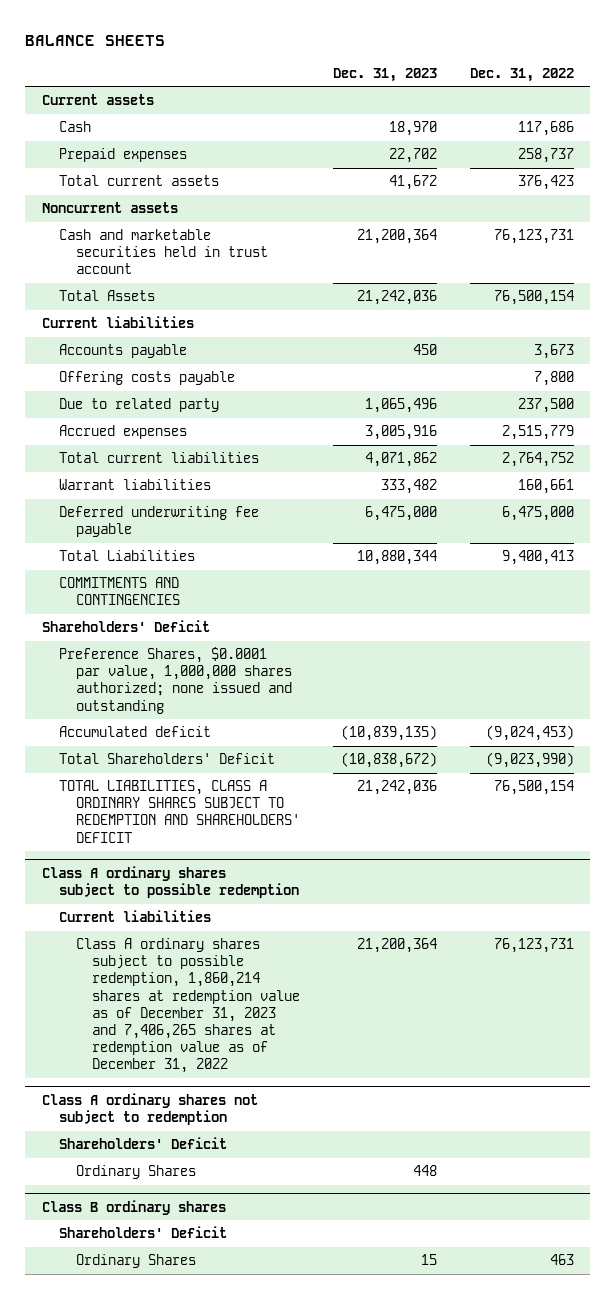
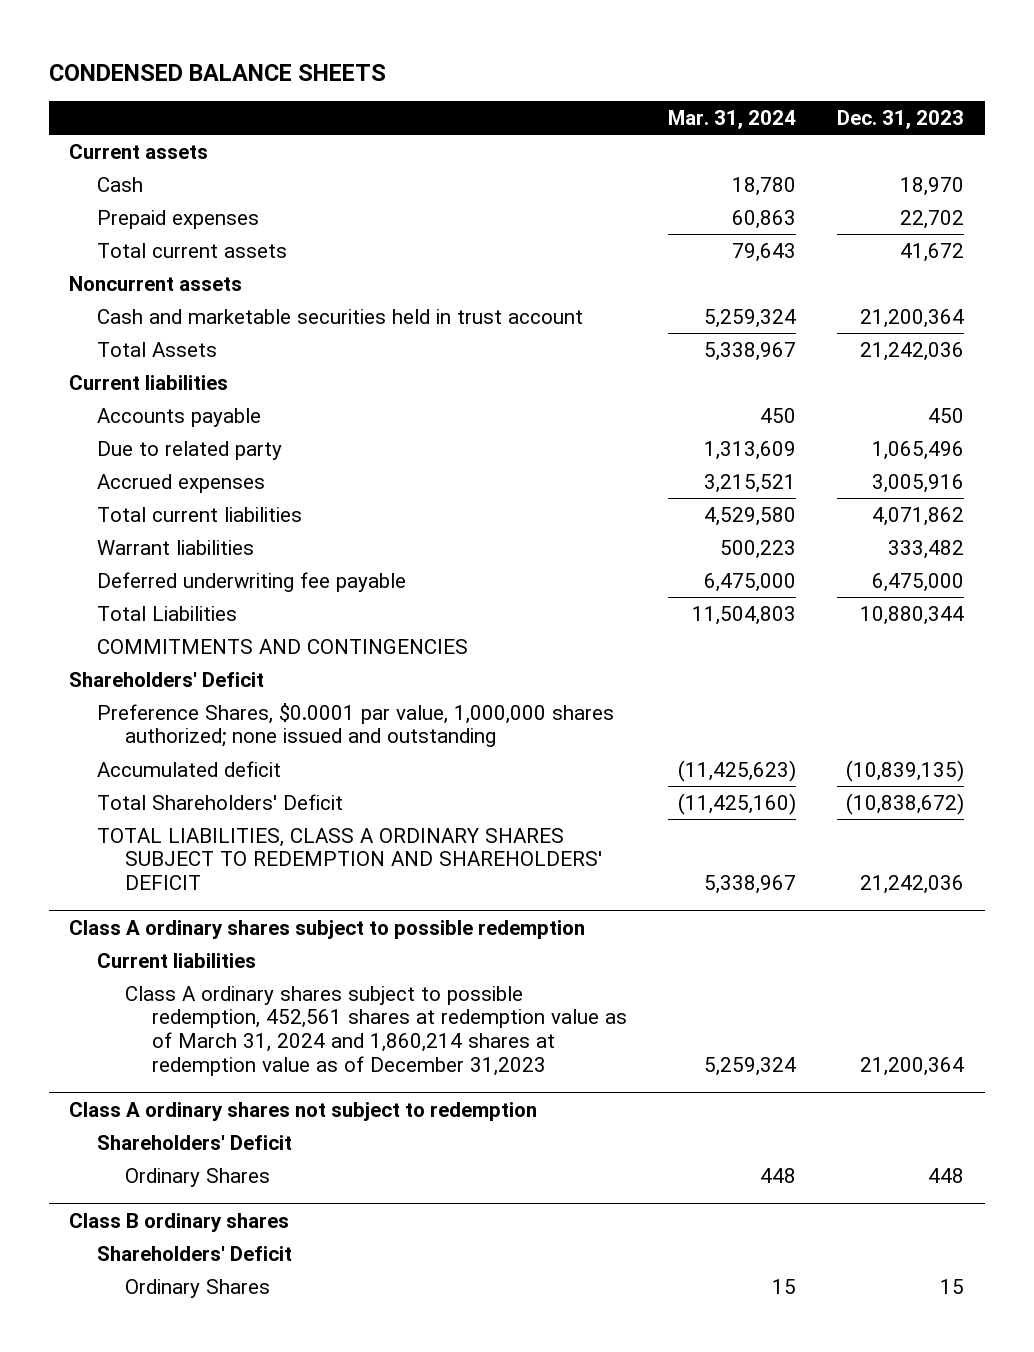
- BALANCE SHEETS
+ CONDENSED BALANCE SHEETS
- | Dec. 31, 2023 | Dec. 31, 2022
+ | Mar. 31, 2024 | Dec. 31, 2023
- Offering costs payable | | 7,800
@ Class A ordinary shares subject to possible redemption
- Class A ordinary shares subject to possible redemption, 1,860,214 shares at redemption value as of December 31, 2023 and 7,406,265 shares at redemption value as of December 31, 2022 | 21,200,364 | 76,123,731
+ Class A ordinary shares subject to possible redemption, 452,561 shares at redemption value as of March 31, 2024 and 1,860,214 shares at redemption value as of December 31,2023 | 5,259,324 | 21,200,364

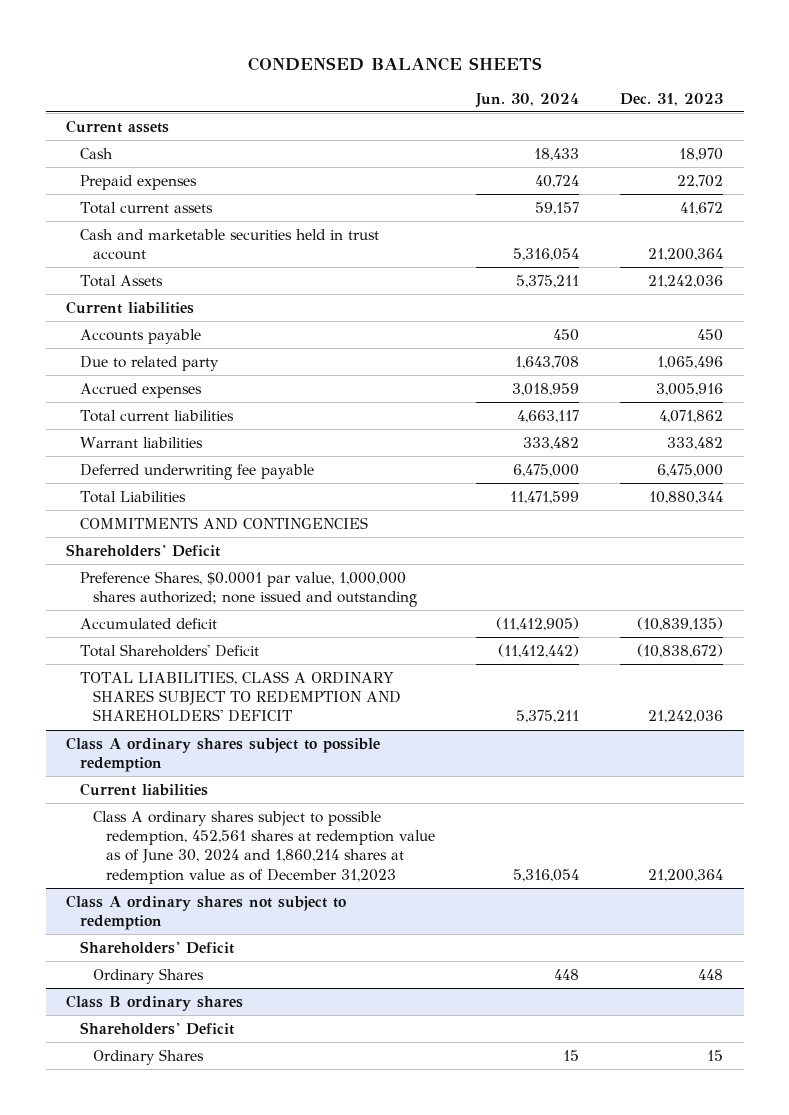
- | Mar. 31, 2024 | Dec. 31, 2023
+ | Jun. 30, 2024 | Dec. 31, 2023
- Noncurrent assets
@ Class A ordinary shares subject to possible redemption
- Class A ordinary shares subject to possible redemption, 452,561 shares at redemption value as of March 31, 2024 and 1,860,214 shares at redemption value as of December 31,2023 | 5,259,324 | 21,200,364
+ Class A ordinary shares subject to possible redemption, 452,561 shares at redemption value as of June 30, 2024 and 1,860,214 shares at redemption value as of December 31,2023 | 5,316,054 | 21,200,364

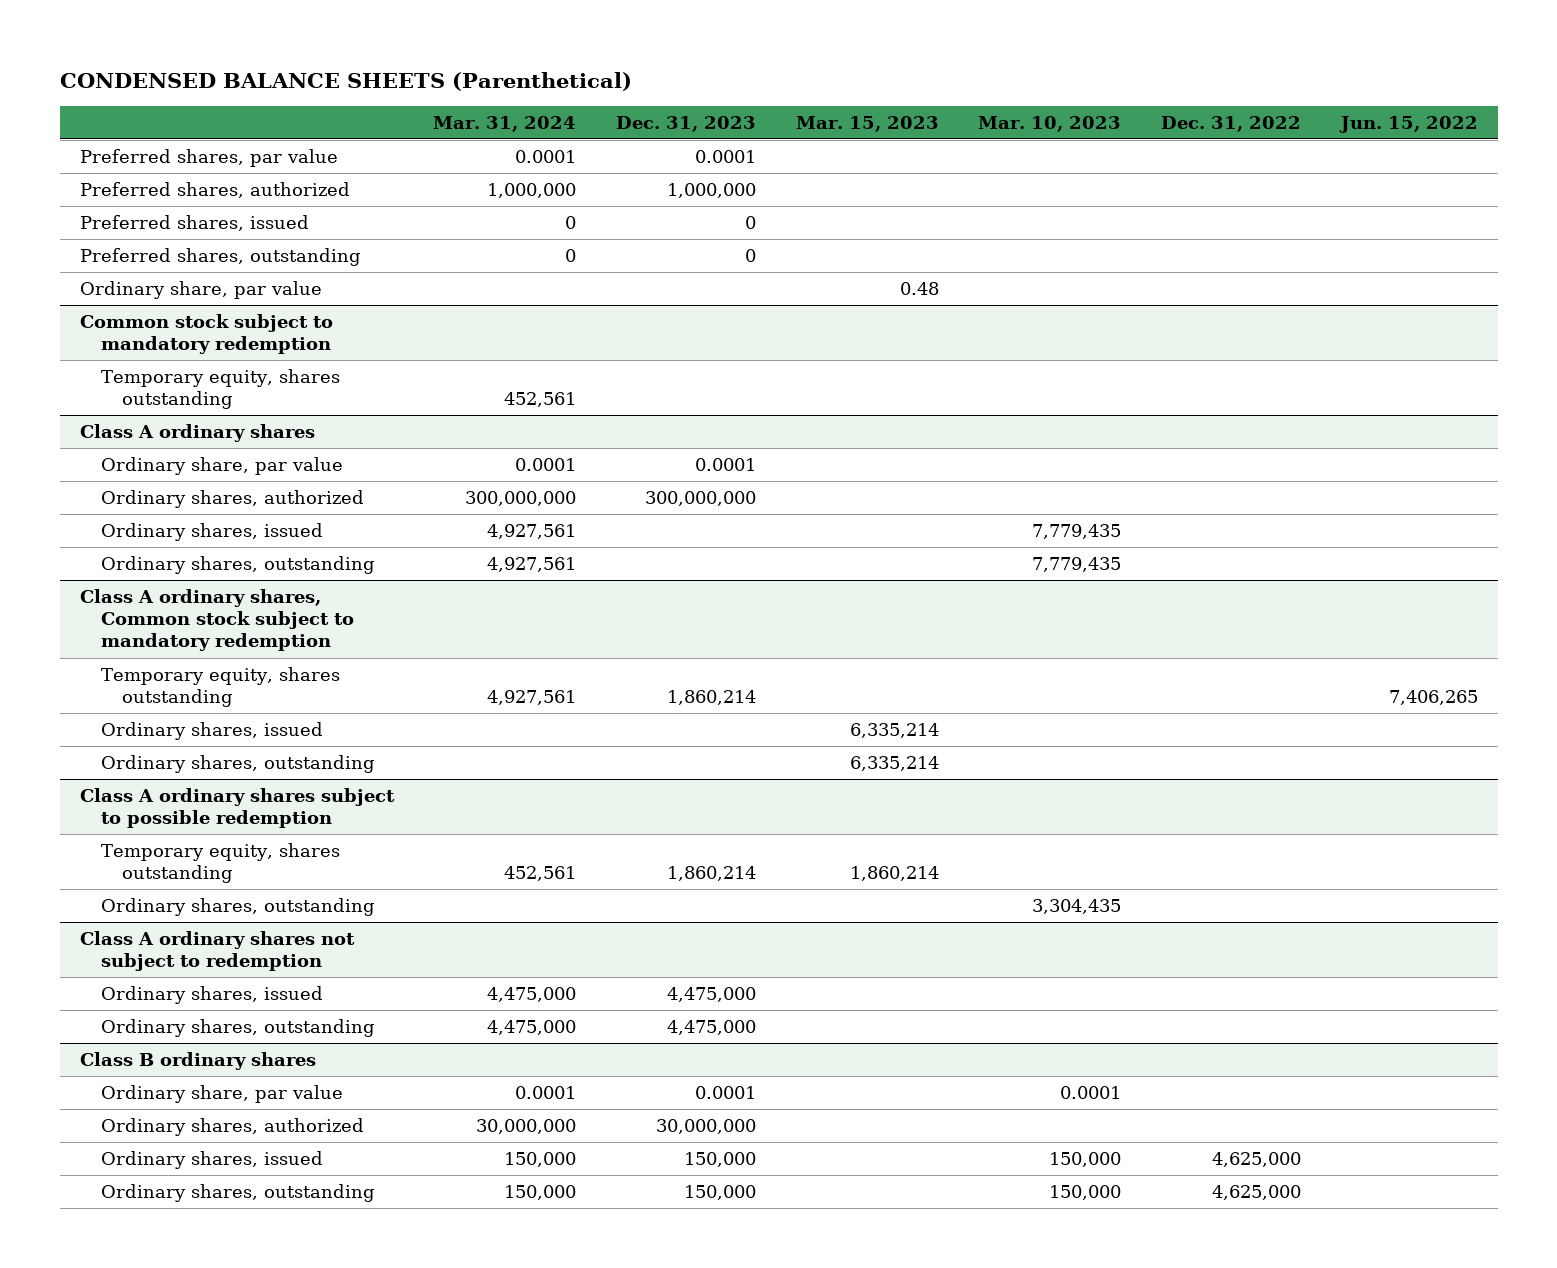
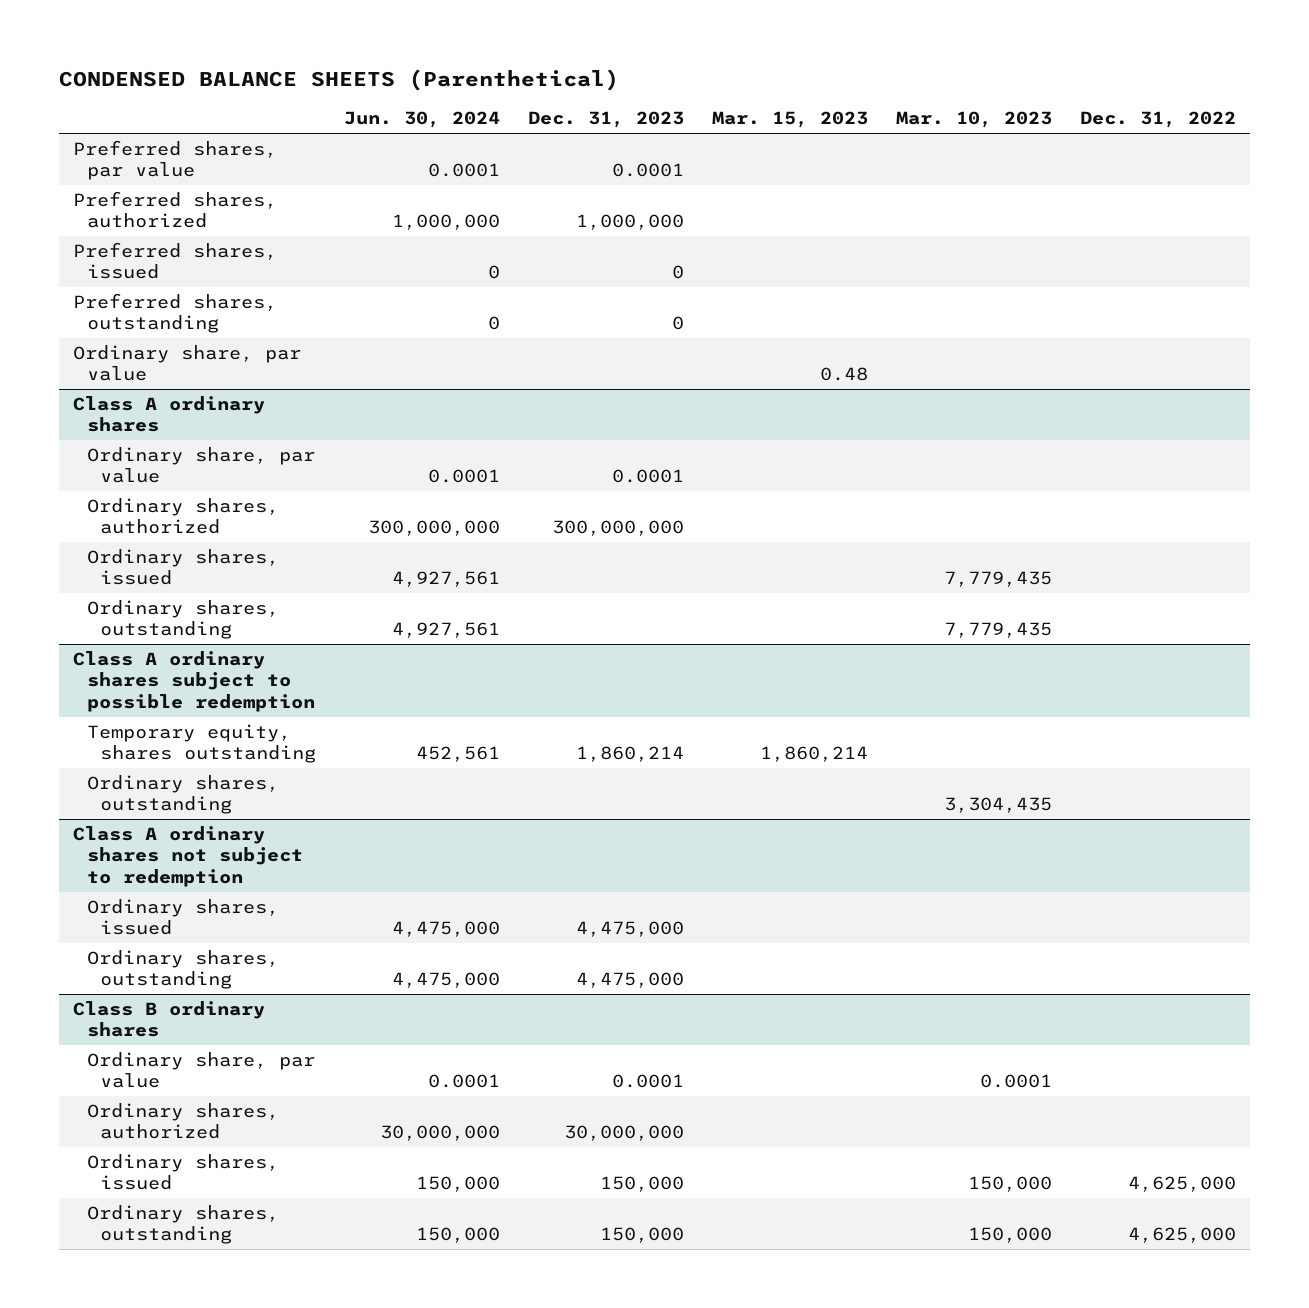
- | Mar. 31, 2024 | Dec. 31, 2023 | Mar. 15, 2023 | Mar. 10, 2023 | Dec. 31, 2022 | Jun. 15, 2022
+ | Jun. 30, 2024 | Dec. 31, 2023 | Mar. 15, 2023 | Mar. 10, 2023 | Dec. 31, 2022
- Common stock subject to mandatory redemption
- Temporary equity, shares outstanding | 452,561 | | | | |
- Class A ordinary shares, Common stock subject to mandatory redemption
- Temporary equity, shares outstanding | 4,927,561 | 1,860,214 | | | | 7,406,265
- Ordinary shares, issued | | | 6,335,214 | | |
- Ordinary shares, outstanding | | | 6,335,214 | | |

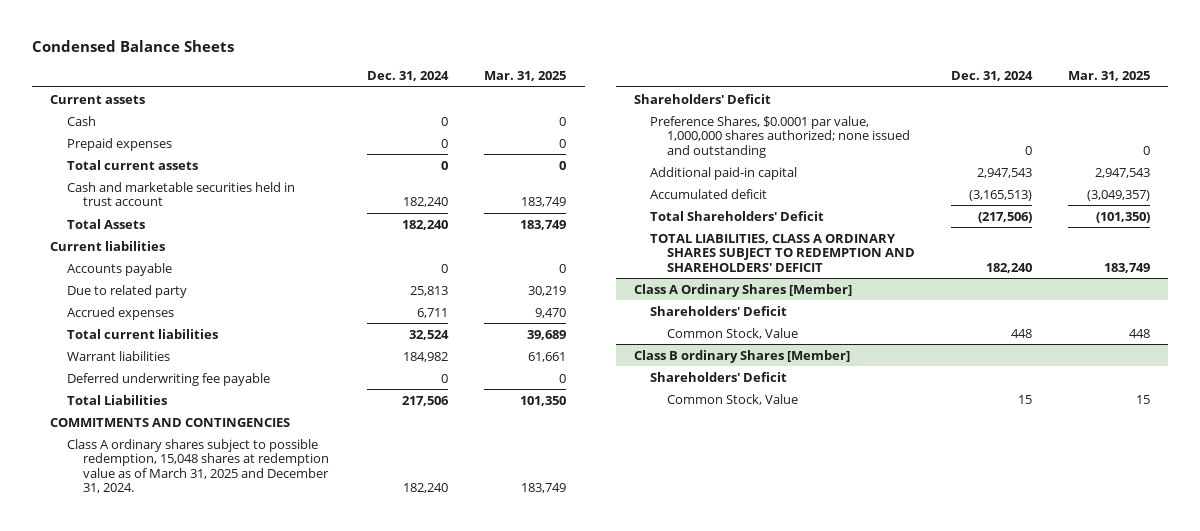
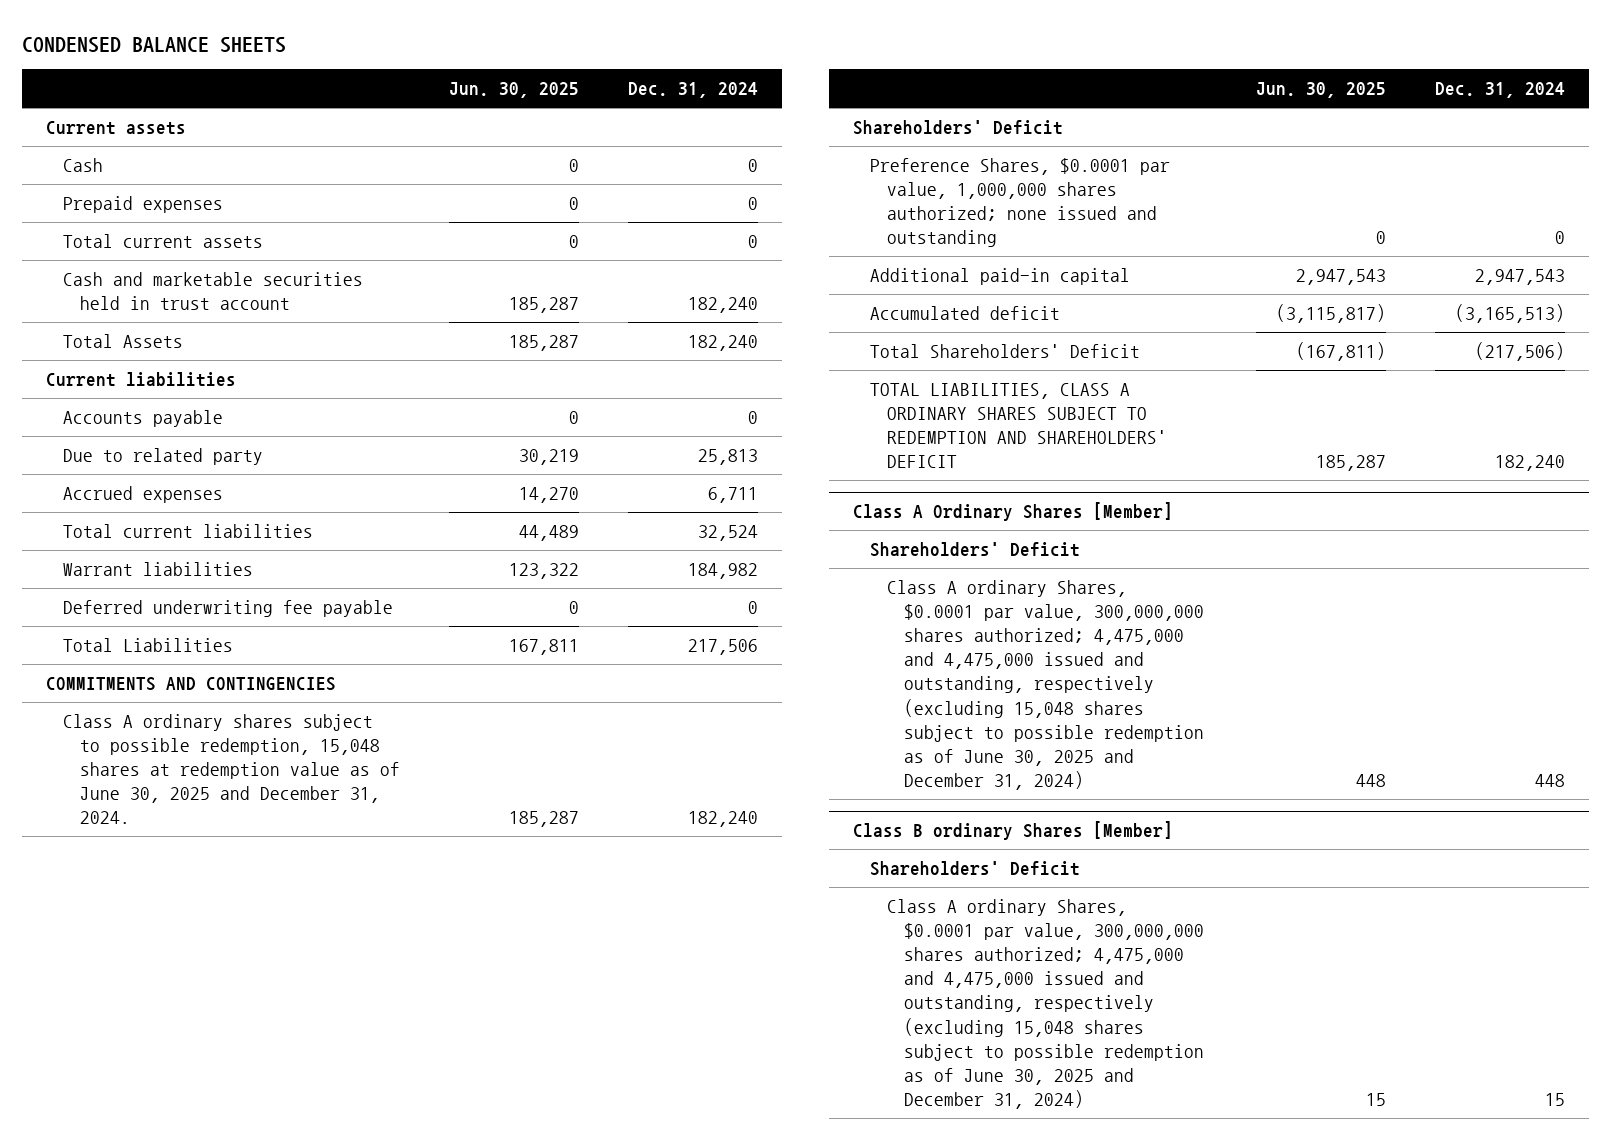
- Condensed Balance Sheets
+ CONDENSED BALANCE SHEETS
- | Dec. 31, 2024 | Mar. 31, 2025
+ | Jun. 30, 2025 | Dec. 31, 2024
- Class A ordinary shares subject to possible redemption, 15,048 shares at redemption value as of March 31, 2025 and December 31, 2024. | 182,240 | 183,749
+ Class A ordinary shares subject to possible redemption, 15,048 shares at redemption value as of June 30, 2025 and December 31, 2024. | 185,287 | 182,240
@ Class A Ordinary Shares [Member]
- Common Stock, Value | 448 | 448
+ Class A ordinary Shares, $0.0001 par value, 300,000,000 shares authorized; 4,475,000 and 4,475,000 issued and outstanding, respectively (excluding 15,048 shares subject to possible redemption as of June 30, 2025 and December 31, 2024) | 448 | 448
@ Class B ordinary Shares [Member]
- Common Stock, Value | 15 | 15
+ Class A ordinary Shares, $0.0001 par value, 300,000,000 shares authorized; 4,475,000 and 4,475,000 issued and outstanding, respectively (excluding 15,048 shares subject to possible redemption as of June 30, 2025 and December 31, 2024) | 15 | 15

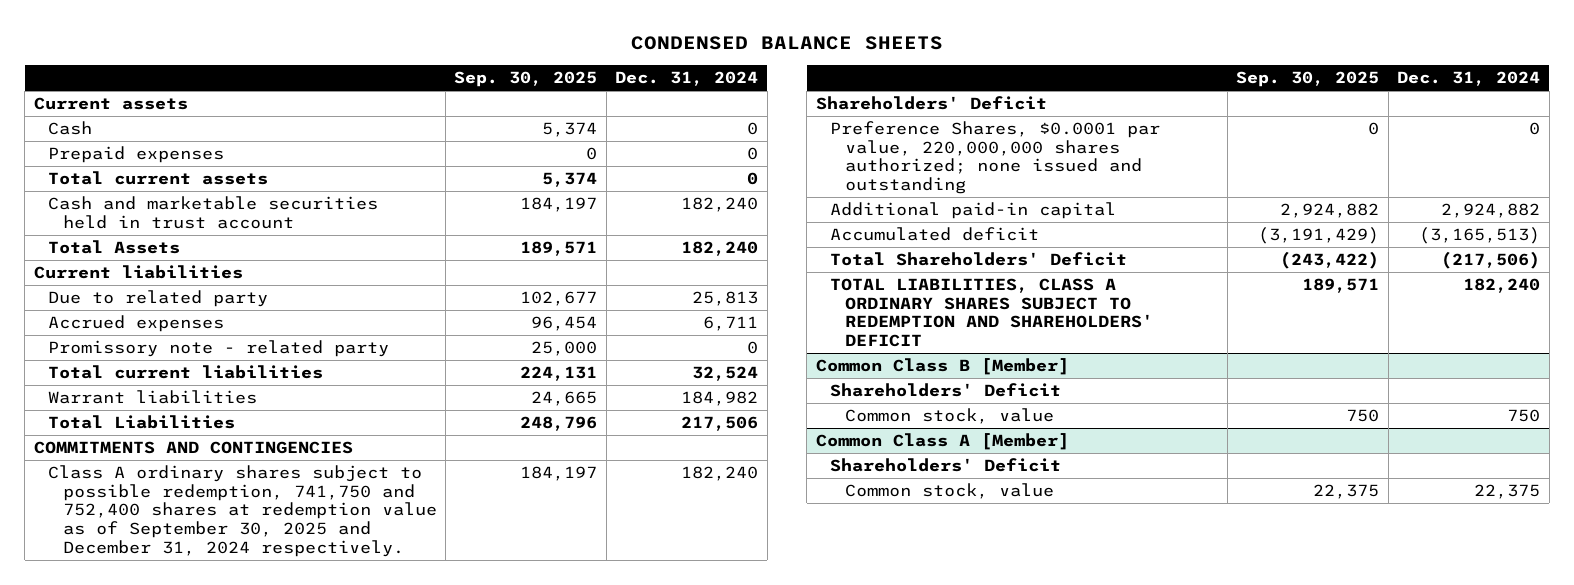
- | Jun. 30, 2025 | Dec. 31, 2024
+ | Sep. 30, 2025 | Dec. 31, 2024
- Accounts payable | 0 | 0
+ Promissory note - related party | 25,000 | 0
- Deferred underwriting fee payable | 0 | 0
- Class A ordinary shares subject to possible redemption, 15,048 shares at redemption value as of June 30, 2025 and December 31, 2024. | 185,287 | 182,240
+ Class A ordinary shares subject to possible redemption, 741,750 and 752,400 shares at redemption value as of September 30, 2025 and December 31, 2024 respectively. | 184,197 | 182,240
- Preference Shares, $0.0001 par value, 1,000,000 shares authorized; none issued and outstanding | 0 | 0
- Additional paid-in capital | 2,947,543 | 2,947,543
+ Preference Shares, $0.0001 par value, 220,000,000 shares authorized; none issued and outstanding | 0 | 0
+ Additional paid-in capital | 2,924,882 | 2,924,882
- Class A Ordinary Shares [Member]
+ Common Class B [Member]
- Class A ordinary Shares, $0.0001 par value, 300,000,000 shares authorized; 4,475,000 and 4,475,000 issued and outstanding, respectively (excluding 15,048 shares subject to possible redemption as of June 30, 2025 and December 31, 2024) | 448 | 448
- Class B ordinary Shares [Member]
+ Common stock, value | 750 | 750
+ Common Class A [Member]
- Class A ordinary Shares, $0.0001 par value, 300,000,000 shares authorized; 4,475,000 and 4,475,000 issued and outstanding, respectively (excluding 15,048 shares subject to possible redemption as of June 30, 2025 and December 31, 2024) | 15 | 15
+ Common stock, value | 22,375 | 22,375

